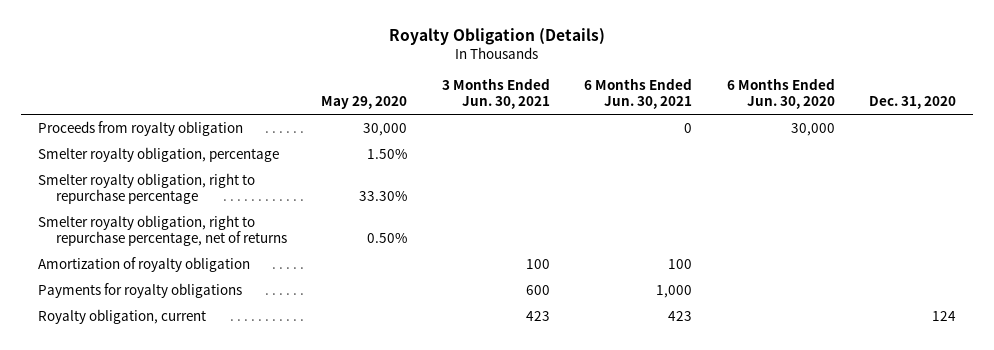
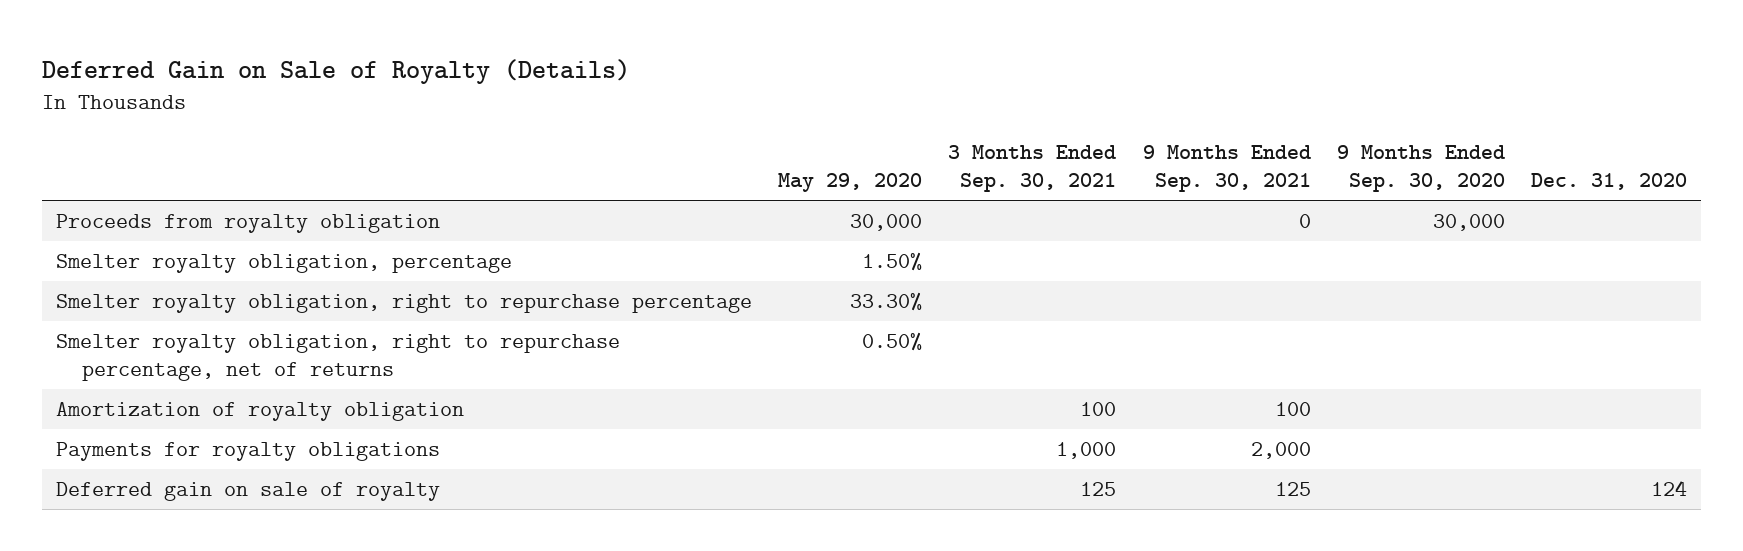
- Royalty Obligation (Details)
+ Deferred Gain on Sale of Royalty (Details)
- | May 29, 2020 | 3 Months Ended Jun. 30, 2021 | 6 Months Ended Jun. 30, 2021 | 6 Months Ended Jun. 30, 2020 | Dec. 31, 2020
+ | May 29, 2020 | 3 Months Ended Sep. 30, 2021 | 9 Months Ended Sep. 30, 2021 | 9 Months Ended Sep. 30, 2020 | Dec. 31, 2020
- Royalty obligation, current | | 423 | 423 | | 124
+ Deferred gain on sale of royalty | | 125 | 125 | | 124

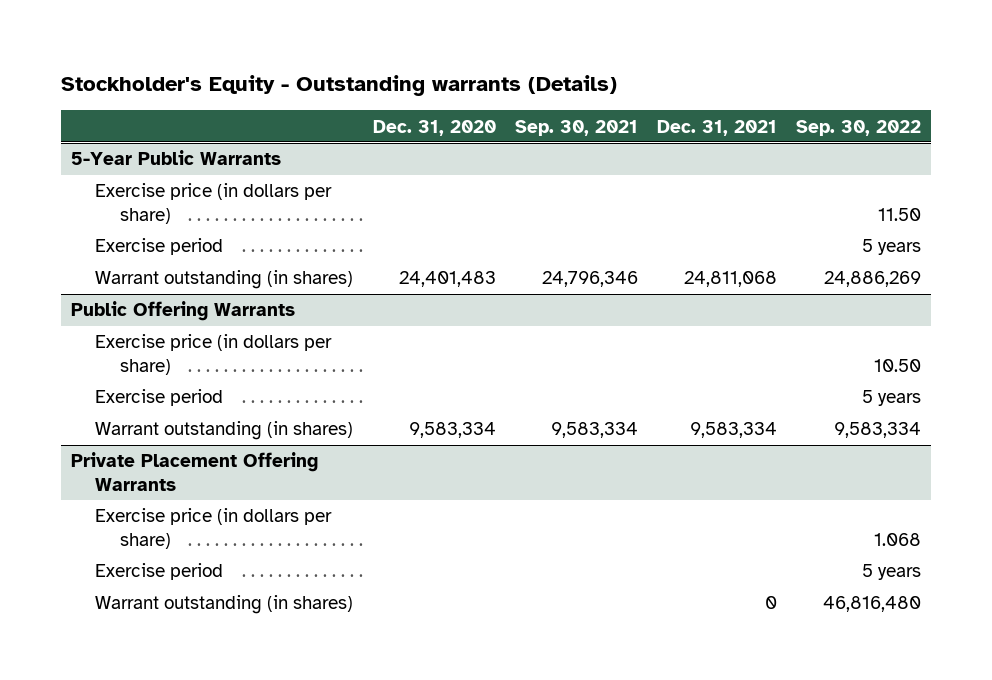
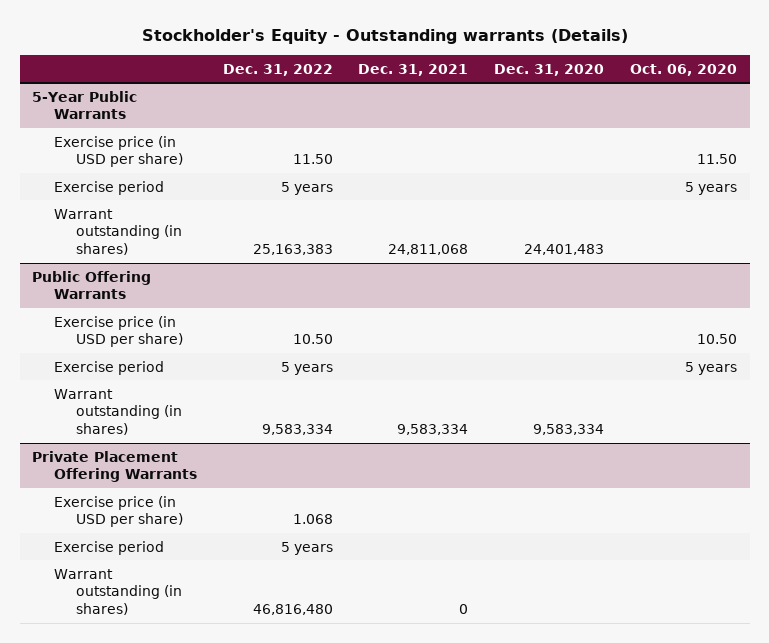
- | Dec. 31, 2020 | Sep. 30, 2021 | Dec. 31, 2021 | Sep. 30, 2022
+ | Dec. 31, 2022 | Dec. 31, 2021 | Dec. 31, 2020 | Oct. 06, 2020
@ 5-Year Public Warrants
- Exercise price (in dollars per share) | | | | 11.50
+ Exercise price (in USD per share) | 11.50 | | | 11.50
@ Public Offering Warrants
- Exercise price (in dollars per share) | | | | 10.50
+ Exercise price (in USD per share) | 10.50 | | | 10.50
@ Private Placement Offering Warrants
- Exercise price (in dollars per share) | | | | 1.068
+ Exercise price (in USD per share) | 1.068 | | |

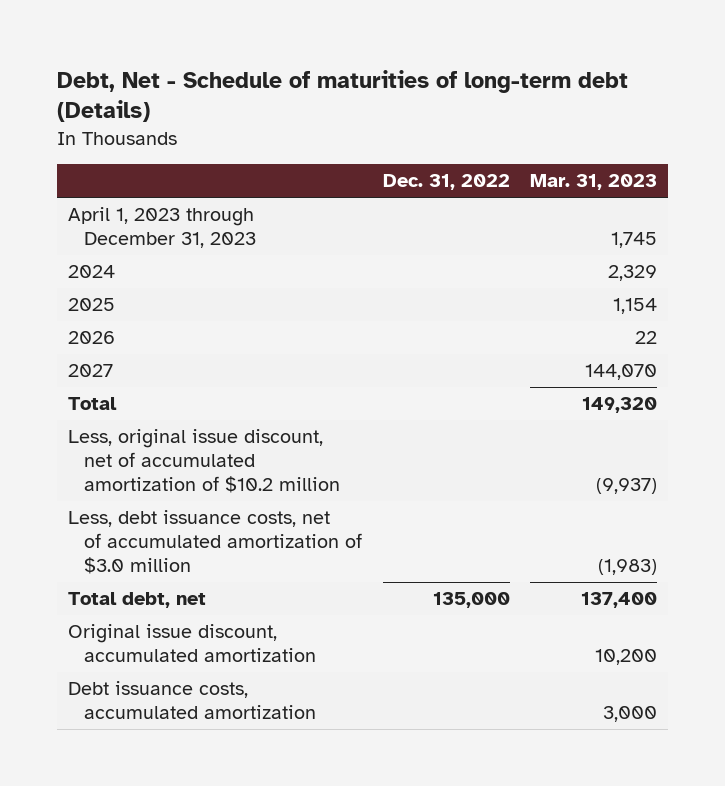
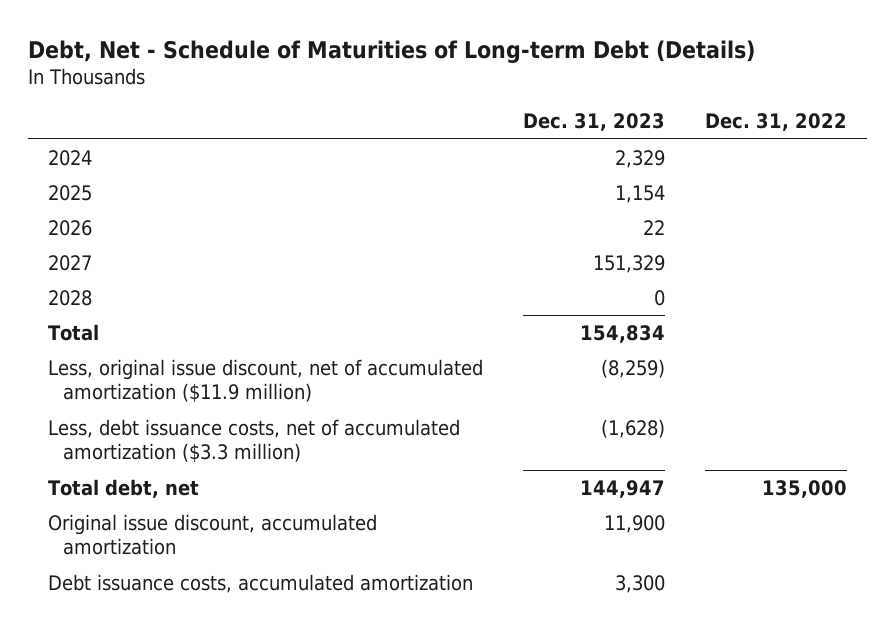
- Debt, Net - Schedule of maturities of long-term debt (Details)
+ Debt, Net - Schedule of Maturities of Long-term Debt (Details)
- | Dec. 31, 2022 | Mar. 31, 2023
+ | Dec. 31, 2023 | Dec. 31, 2022
- April 1, 2023 through December 31, 2023 | | 1,745
+ 2028 | 0 |
- Less, original issue discount, net of accumulated amortization of $10.2 million | | (9,937)
- Less, debt issuance costs, net of accumulated amortization of $3.0 million | | (1,983)
+ Less, original issue discount, net of accumulated amortization ($11.9 million) | (8,259) |
+ Less, debt issuance costs, net of accumulated amortization ($3.3 million) | (1,628) |

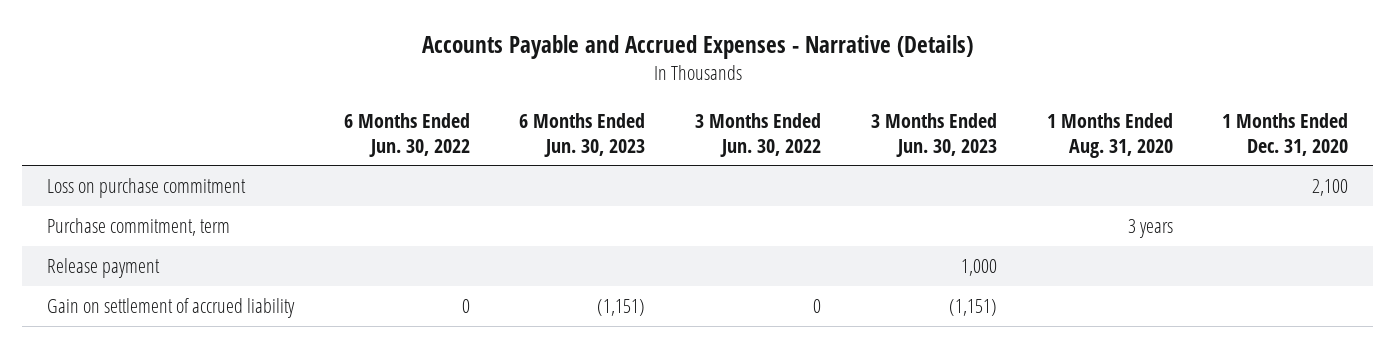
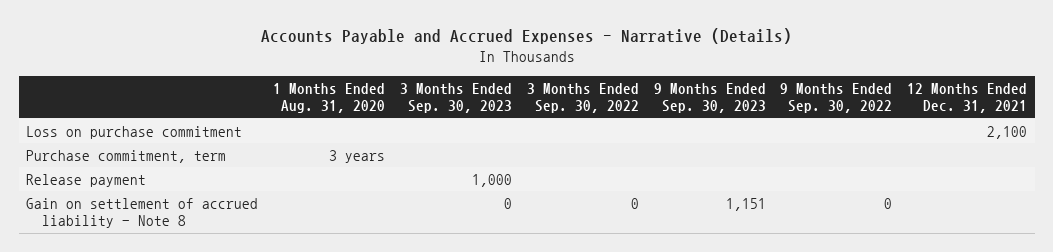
- | 6 Months Ended Jun. 30, 2022 | 6 Months Ended Jun. 30, 2023 | 3 Months Ended Jun. 30, 2022 | 3 Months Ended Jun. 30, 2023 | 1 Months Ended Aug. 31, 2020 | 1 Months Ended Dec. 31, 2020
+ | 1 Months Ended Aug. 31, 2020 | 3 Months Ended Sep. 30, 2023 | 3 Months Ended Sep. 30, 2022 | 9 Months Ended Sep. 30, 2023 | 9 Months Ended Sep. 30, 2022 | 12 Months Ended Dec. 31, 2021
- Gain on settlement of accrued liability | 0 | (1,151) | 0 | (1,151) | |
+ Gain on settlement of accrued liability - Note 8 | | 0 | 0 | 1,151 | 0 |

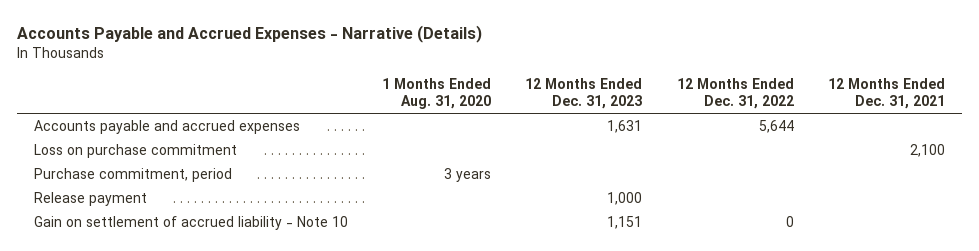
- | 1 Months Ended Aug. 31, 2020 | 3 Months Ended Sep. 30, 2023 | 3 Months Ended Sep. 30, 2022 | 9 Months Ended Sep. 30, 2023 | 9 Months Ended Sep. 30, 2022 | 12 Months Ended Dec. 31, 2021
+ | 1 Months Ended Aug. 31, 2020 | 12 Months Ended Dec. 31, 2023 | 12 Months Ended Dec. 31, 2022 | 12 Months Ended Dec. 31, 2021
+ Accounts payable and accrued expenses | | 1,631 | 5,644 |
- Purchase commitment, term | 3 years | | | | |
+ Purchase commitment, period | 3 years | | |
- Gain on settlement of accrued liability - Note 8 | | 0 | 0 | 1,151 | 0 |
+ Gain on settlement of accrued liability - Note 10 | | 1,151 | 0 |

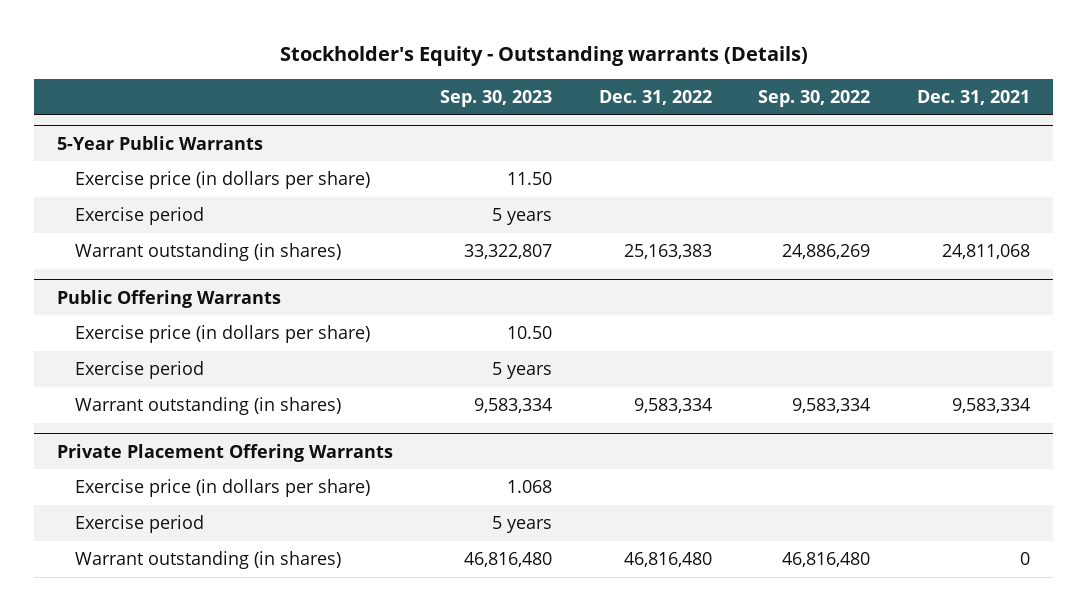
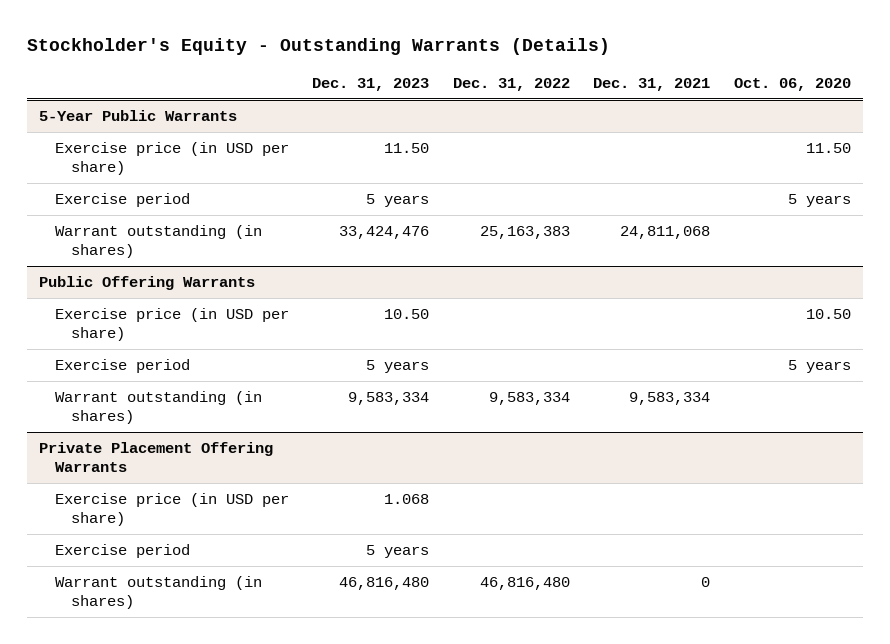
- Stockholder's Equity - Outstanding warrants (Details)
+ Stockholder's Equity - Outstanding Warrants (Details)
- | Sep. 30, 2023 | Dec. 31, 2022 | Sep. 30, 2022 | Dec. 31, 2021
+ | Dec. 31, 2023 | Dec. 31, 2022 | Dec. 31, 2021 | Oct. 06, 2020
@ 5-Year Public Warrants
- Exercise price (in dollars per share) | 11.50 | | |
+ Exercise price (in USD per share) | 11.50 | | | 11.50
@ Public Offering Warrants
- Exercise price (in dollars per share) | 10.50 | | |
+ Exercise price (in USD per share) | 10.50 | | | 10.50
@ Private Placement Offering Warrants
- Exercise price (in dollars per share) | 1.068 | | |
+ Exercise price (in USD per share) | 1.068 | | |

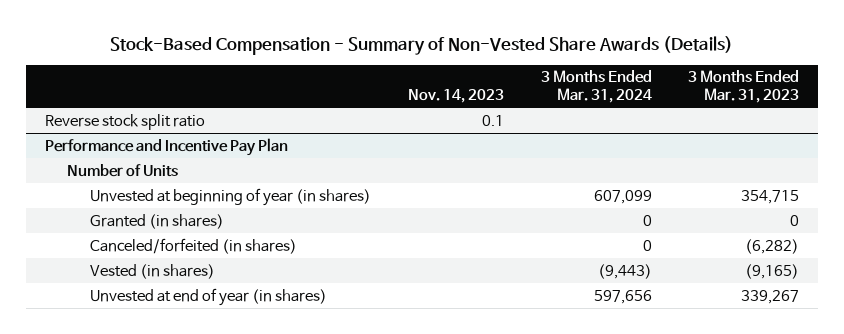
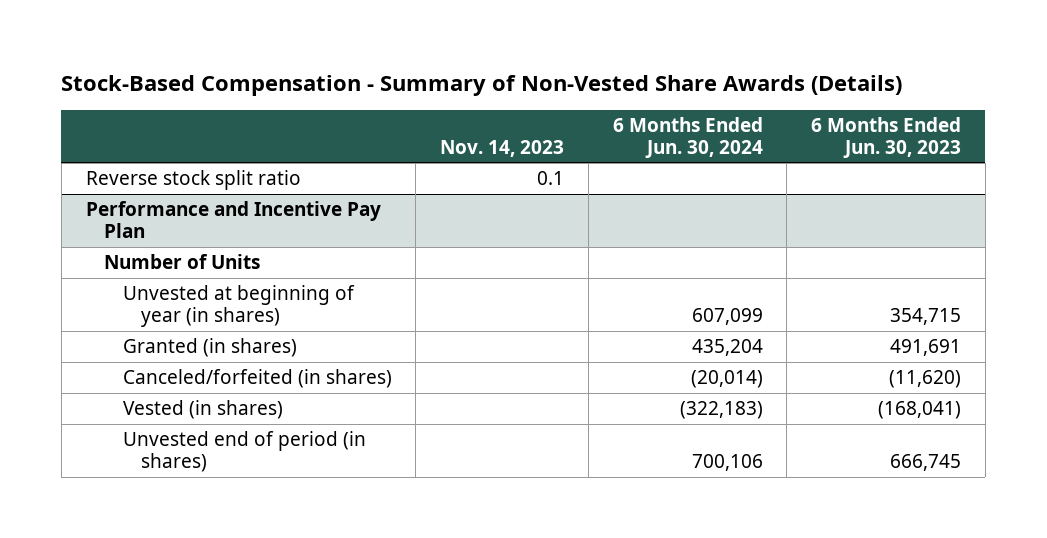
- | Nov. 14, 2023 | 3 Months Ended Mar. 31, 2024 | 3 Months Ended Mar. 31, 2023
+ | Nov. 14, 2023 | 6 Months Ended Jun. 30, 2024 | 6 Months Ended Jun. 30, 2023
@ Performance and Incentive Pay Plan
- Unvested at end of year (in shares) | | 597,656 | 339,267
+ Unvested end of period (in shares) | | 700,106 | 666,745

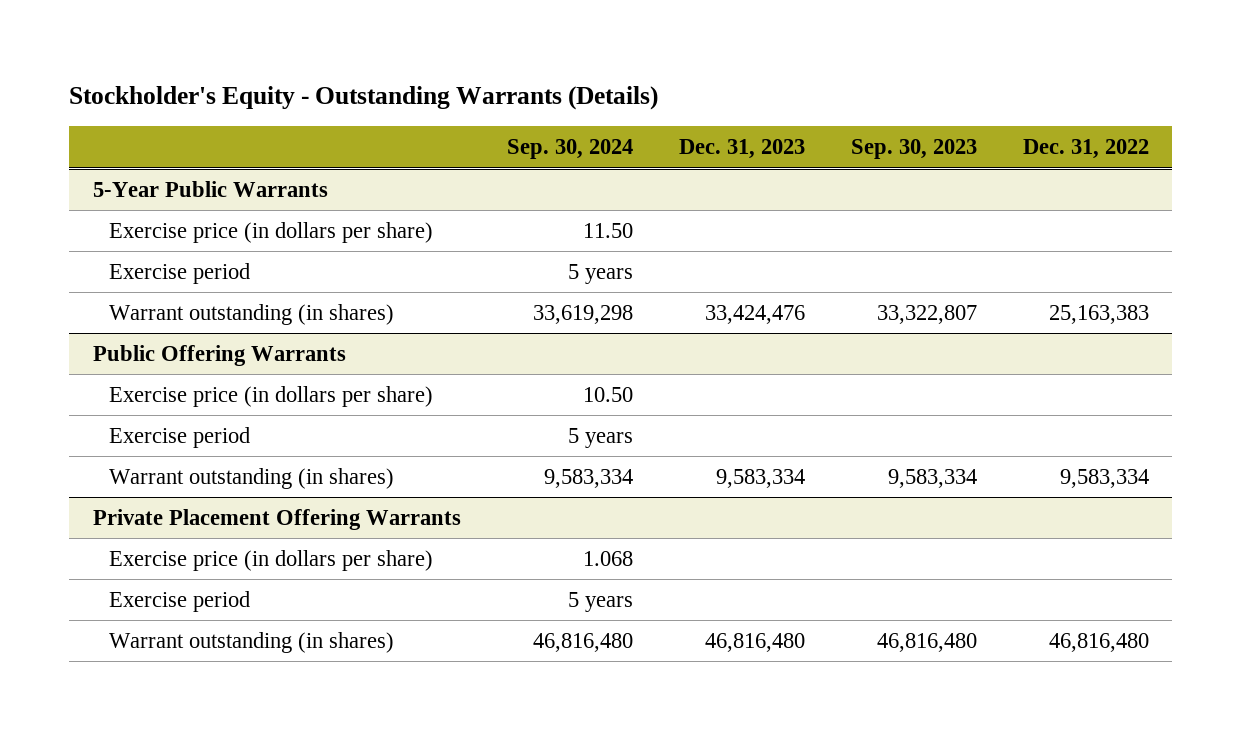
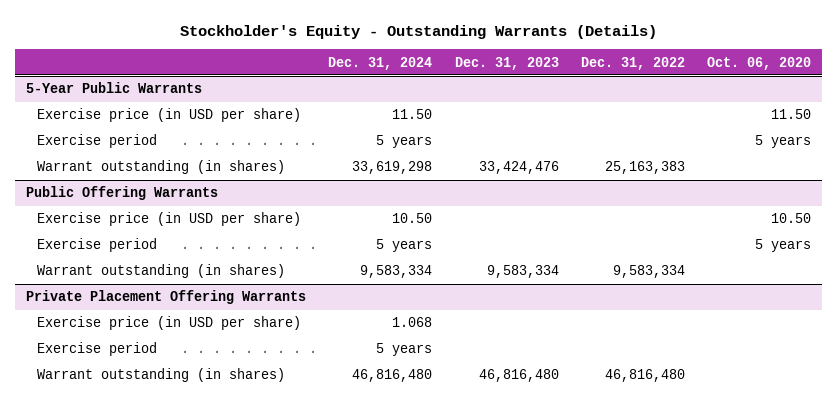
- | Sep. 30, 2024 | Dec. 31, 2023 | Sep. 30, 2023 | Dec. 31, 2022
+ | Dec. 31, 2024 | Dec. 31, 2023 | Dec. 31, 2022 | Oct. 06, 2020
@ 5-Year Public Warrants
- Exercise price (in dollars per share) | 11.50 | | |
+ Exercise price (in USD per share) | 11.50 | | | 11.50
@ Public Offering Warrants
- Exercise price (in dollars per share) | 10.50 | | |
+ Exercise price (in USD per share) | 10.50 | | | 10.50
@ Private Placement Offering Warrants
- Exercise price (in dollars per share) | 1.068 | | |
+ Exercise price (in USD per share) | 1.068 | | |

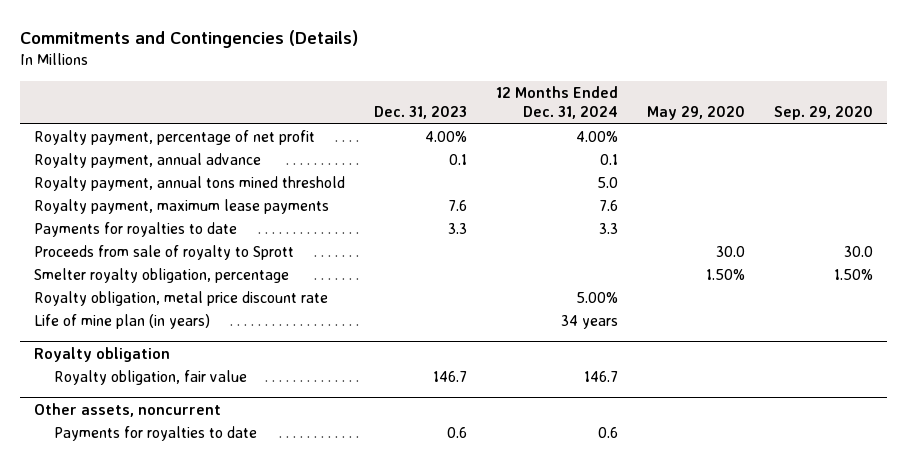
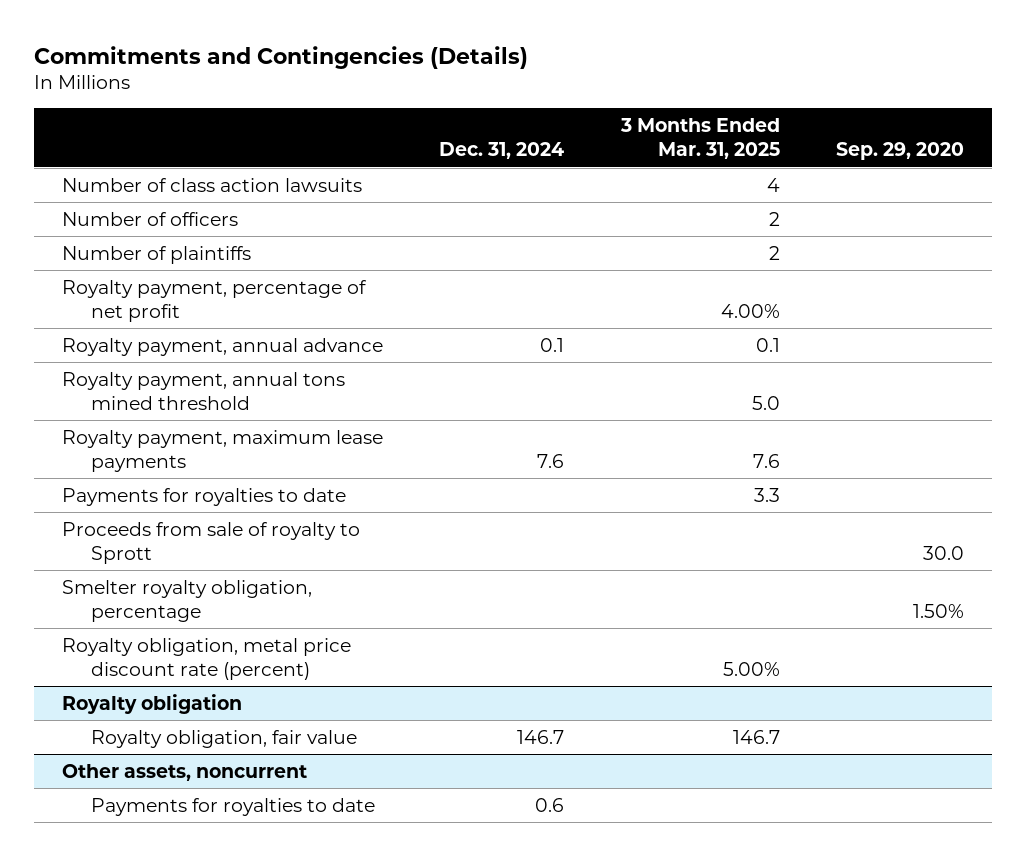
- | Dec. 31, 2023 | 12 Months Ended Dec. 31, 2024 | May 29, 2020 | Sep. 29, 2020
+ | Dec. 31, 2024 | 3 Months Ended Mar. 31, 2025 | Sep. 29, 2020
+ Number of class action lawsuits | | 4 |
+ Number of officers | | 2 |
+ Number of plaintiffs | | 2 |
- Royalty obligation, metal price discount rate | | 5.00% | |
- Life of mine plan (in years) | | 34 years | |
+ Royalty obligation, metal price discount rate (percent) | | 5.00% |

